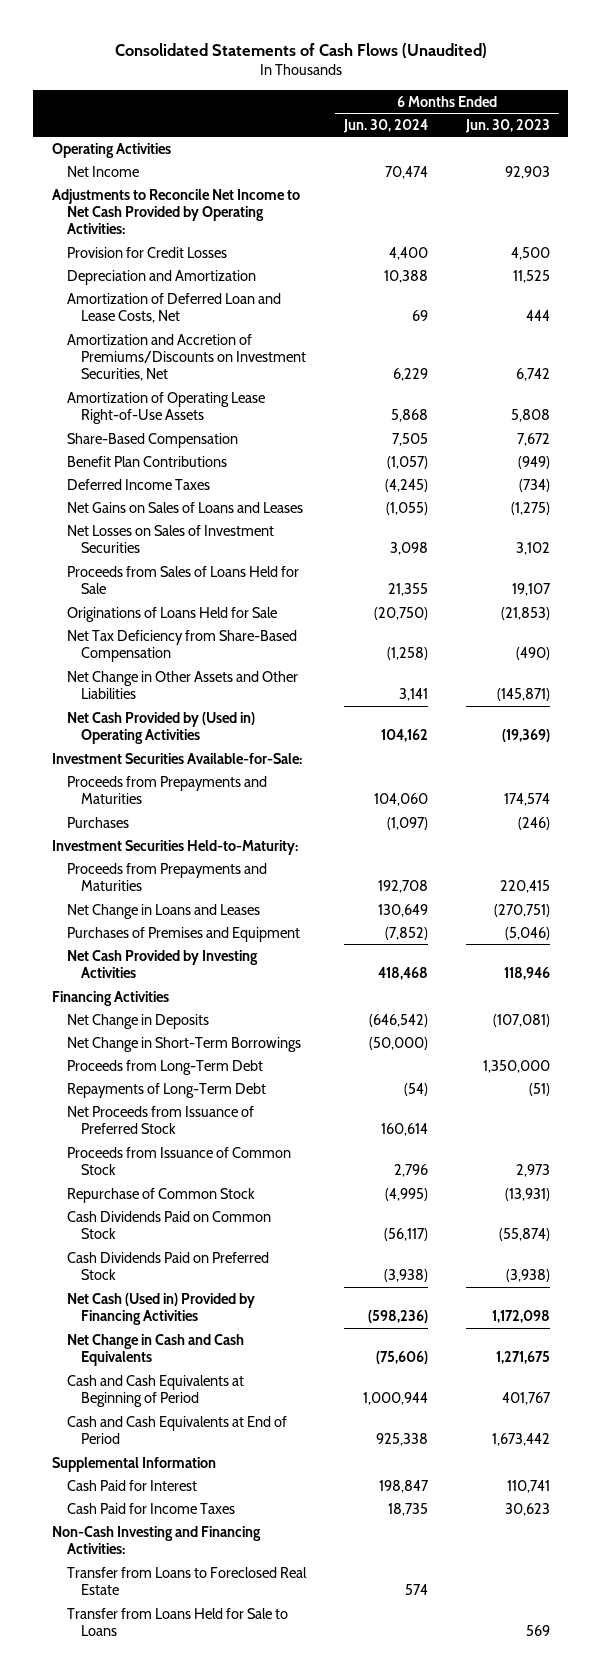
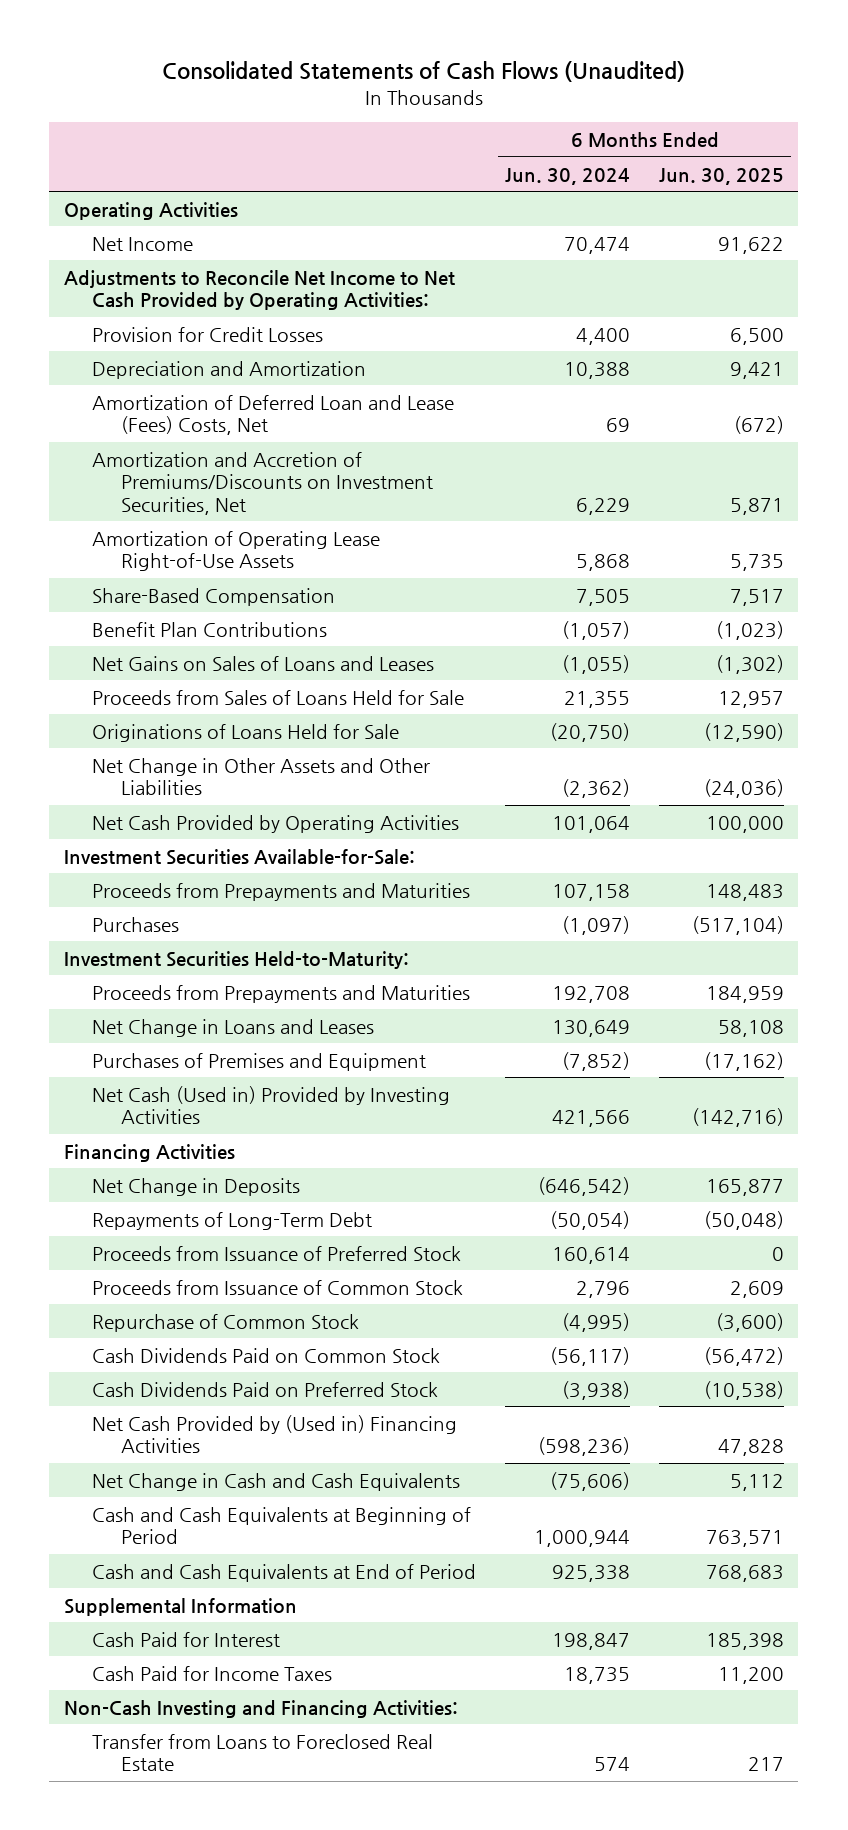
- | 6 Months Ended Jun. 30, 2024 | 6 Months Ended Jun. 30, 2023
+ | 6 Months Ended Jun. 30, 2024 | 6 Months Ended Jun. 30, 2025
- Amortization of Deferred Loan and Lease Costs, Net | 69 | 444
+ Amortization of Deferred Loan and Lease (Fees) Costs, Net | 69 | (672)
- Deferred Income Taxes | (4,245) | (734)
- Net Losses on Sales of Investment Securities | 3,098 | 3,102
- Net Tax Deficiency from Share-Based Compensation | (1,258) | (490)
- Net Change in Other Assets and Other Liabilities | 3,141 | (145,871)
- Net Cash Provided by (Used in) Operating Activities | 104,162 | (19,369)
+ Net Change in Other Assets and Other Liabilities | (2,362) | (24,036)
+ Net Cash Provided by Operating Activities | 101,064 | 100,000
- Proceeds from Prepayments and Maturities | 104,060 | 174,574
+ Proceeds from Prepayments and Maturities | 107,158 | 148,483
- Net Cash Provided by Investing Activities | 418,468 | 118,946
+ Net Cash (Used in) Provided by Investing Activities | 421,566 | (142,716)
- Net Change in Short-Term Borrowings | (50,000) |
- Proceeds from Long-Term Debt | | 1,350,000
- Repayments of Long-Term Debt | (54) | (51)
- Net Proceeds from Issuance of Preferred Stock | 160,614 |
+ Repayments of Long-Term Debt | (50,054) | (50,048)
+ Proceeds from Issuance of Preferred Stock | 160,614 | 0
- Net Cash (Used in) Provided by Financing Activities | (598,236) | 1,172,098
+ Net Cash Provided by (Used in) Financing Activities | (598,236) | 47,828
- Transfer from Loans Held for Sale to Loans | | 569

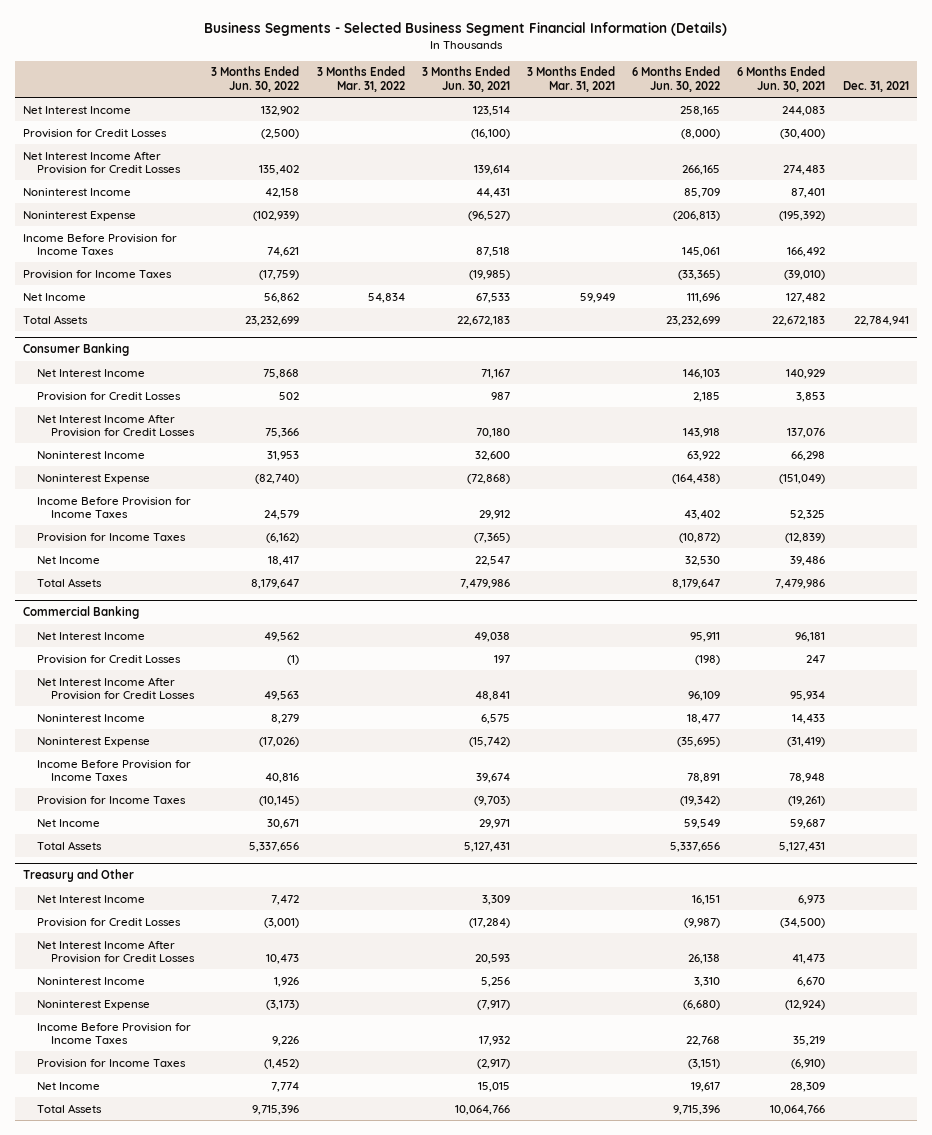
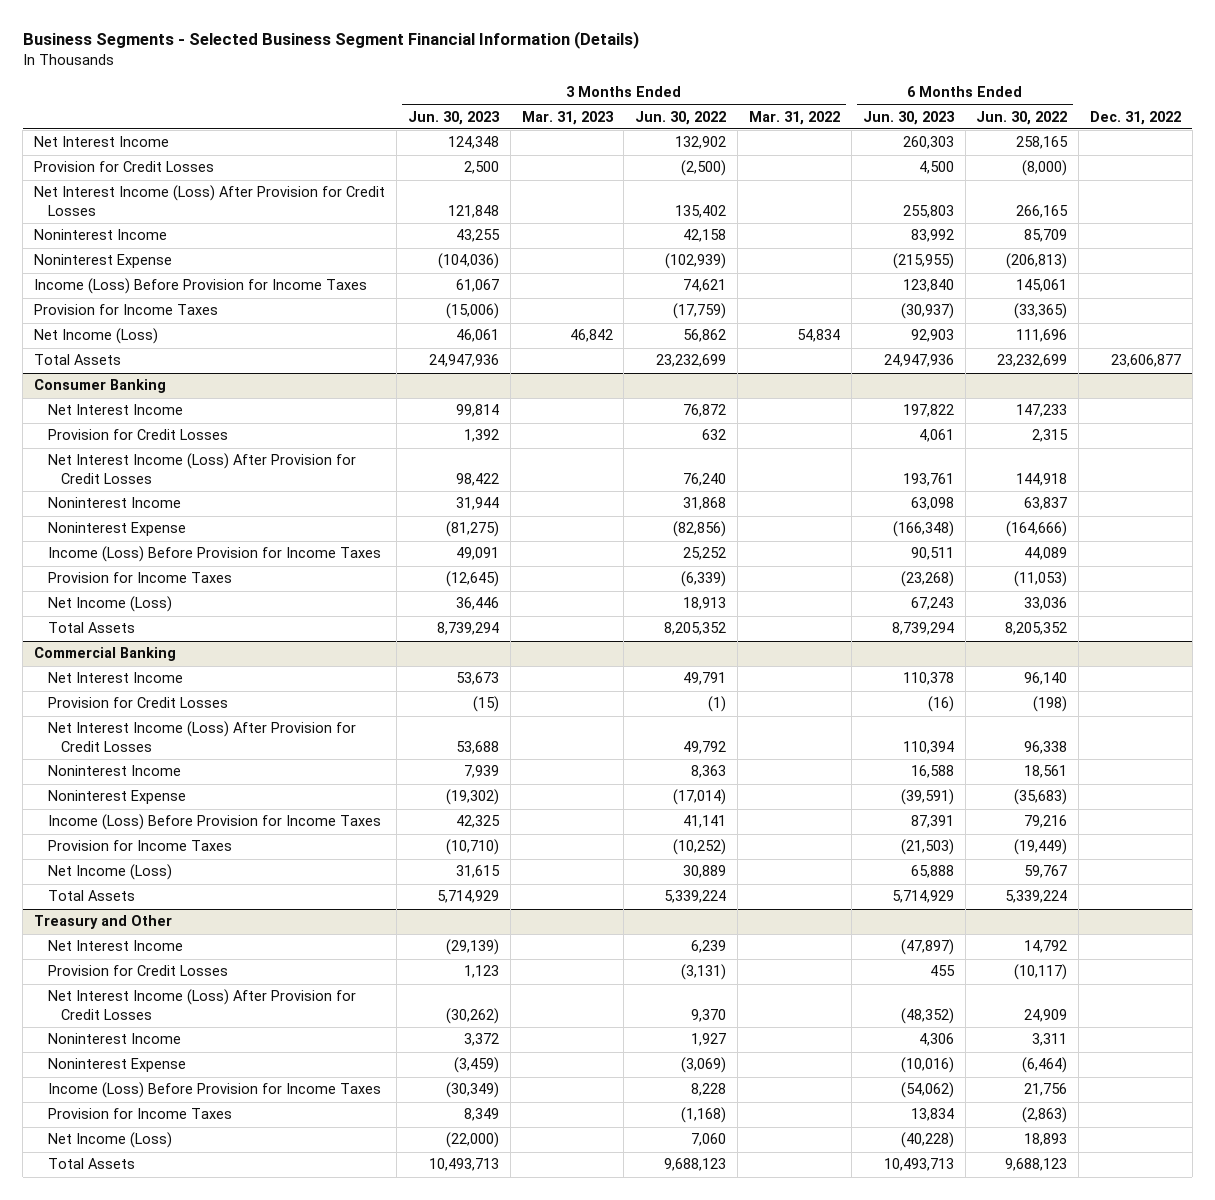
- | 3 Months Ended Jun. 30, 2022 | 3 Months Ended Mar. 31, 2022 | 3 Months Ended Jun. 30, 2021 | 3 Months Ended Mar. 31, 2021 | 6 Months Ended Jun. 30, 2022 | 6 Months Ended Jun. 30, 2021 | Dec. 31, 2021
+ | 3 Months Ended Jun. 30, 2023 | 3 Months Ended Mar. 31, 2023 | 3 Months Ended Jun. 30, 2022 | 3 Months Ended Mar. 31, 2022 | 6 Months Ended Jun. 30, 2023 | 6 Months Ended Jun. 30, 2022 | Dec. 31, 2022
- Net Interest Income After Provision for Credit Losses | 135,402 | | 139,614 | | 266,165 | 274,483 |
+ Net Interest Income (Loss) After Provision for Credit Losses | 121,848 | | 135,402 | | 255,803 | 266,165 |
- Income Before Provision for Income Taxes | 74,621 | | 87,518 | | 145,061 | 166,492 |
+ Income (Loss) Before Provision for Income Taxes | 61,067 | | 74,621 | | 123,840 | 145,061 |
- Net Income | 56,862 | 54,834 | 67,533 | 59,949 | 111,696 | 127,482 |
+ Net Income (Loss) | 46,061 | 46,842 | 56,862 | 54,834 | 92,903 | 111,696 |
@ Consumer Banking
- Net Interest Income | 75,868 | | 71,167 | | 146,103 | 140,929 |
- Provision for Credit Losses | 502 | | 987 | | 2,185 | 3,853 |
- Net Interest Income After Provision for Credit Losses | 75,366 | | 70,180 | | 143,918 | 137,076 |
- Noninterest Income | 31,953 | | 32,600 | | 63,922 | 66,298 |
- Noninterest Expense | (82,740) | | (72,868) | | (164,438) | (151,049) |
- Income Before Provision for Income Taxes | 24,579 | | 29,912 | | 43,402 | 52,325 |
- Provision for Income Taxes | (6,162) | | (7,365) | | (10,872) | (12,839) |
- Net Income | 18,417 | | 22,547 | | 32,530 | 39,486 |
- Total Assets | 8,179,647 | | 7,479,986 | | 8,179,647 | 7,479,986 |
+ Net Interest Income | 99,814 | | 76,872 | | 197,822 | 147,233 |
+ Provision for Credit Losses | 1,392 | | 632 | | 4,061 | 2,315 |
+ Net Interest Income (Loss) After Provision for Credit Losses | 98,422 | | 76,240 | | 193,761 | 144,918 |
+ Noninterest Income | 31,944 | | 31,868 | | 63,098 | 63,837 |
+ Noninterest Expense | (81,275) | | (82,856) | | (166,348) | (164,666) |
+ Income (Loss) Before Provision for Income Taxes | 49,091 | | 25,252 | | 90,511 | 44,089 |
+ Provision for Income Taxes | (12,645) | | (6,339) | | (23,268) | (11,053) |
+ Net Income (Loss) | 36,446 | | 18,913 | | 67,243 | 33,036 |
+ Total Assets | 8,739,294 | | 8,205,352 | | 8,739,294 | 8,205,352 |
@ Commercial Banking
- Net Interest Income | 49,562 | | 49,038 | | 95,911 | 96,181 |
+ Net Interest Income | 53,673 | | 49,791 | | 110,378 | 96,140 |
- Net Interest Income After Provision for Credit Losses | 49,563 | | 48,841 | | 96,109 | 95,934 |
- Noninterest Income | 8,279 | | 6,575 | | 18,477 | 14,433 |
- Noninterest Expense | (17,026) | | (15,742) | | (35,695) | (31,419) |
- Income Before Provision for Income Taxes | 40,816 | | 39,674 | | 78,891 | 78,948 |
- Provision for Income Taxes | (10,145) | | (9,703) | | (19,342) | (19,261) |
- Net Income | 30,671 | | 29,971 | | 59,549 | 59,687 |
- Total Assets | 5,337,656 | | 5,127,431 | | 5,337,656 | 5,127,431 |
+ Net Interest Income (Loss) After Provision for Credit Losses | 53,688 | | 49,792 | | 110,394 | 96,338 |
+ Noninterest Income | 7,939 | | 8,363 | | 16,588 | 18,561 |
+ Noninterest Expense | (19,302) | | (17,014) | | (39,591) | (35,683) |
+ Income (Loss) Before Provision for Income Taxes | 42,325 | | 41,141 | | 87,391 | 79,216 |
+ Provision for Income Taxes | (10,710) | | (10,252) | | (21,503) | (19,449) |
+ Net Income (Loss) | 31,615 | | 30,889 | | 65,888 | 59,767 |
+ Total Assets | 5,714,929 | | 5,339,224 | | 5,714,929 | 5,339,224 |
@ Treasury and Other
- Net Interest Income | 7,472 | | 3,309 | | 16,151 | 6,973 |
- Provision for Credit Losses | (3,001) | | (17,284) | | (9,987) | (34,500) |
- Net Interest Income After Provision for Credit Losses | 10,473 | | 20,593 | | 26,138 | 41,473 |
- Noninterest Income | 1,926 | | 5,256 | | 3,310 | 6,670 |
- Noninterest Expense | (3,173) | | (7,917) | | (6,680) | (12,924) |
- Income Before Provision for Income Taxes | 9,226 | | 17,932 | | 22,768 | 35,219 |
- Provision for Income Taxes | (1,452) | | (2,917) | | (3,151) | (6,910) |
- Net Income | 7,774 | | 15,015 | | 19,617 | 28,309 |
- Total Assets | 9,715,396 | | 10,064,766 | | 9,715,396 | 10,064,766 |
+ Net Interest Income | (29,139) | | 6,239 | | (47,897) | 14,792 |
+ Provision for Credit Losses | 1,123 | | (3,131) | | 455 | (10,117) |
+ Net Interest Income (Loss) After Provision for Credit Losses | (30,262) | | 9,370 | | (48,352) | 24,909 |
+ Noninterest Income | 3,372 | | 1,927 | | 4,306 | 3,311 |
+ Noninterest Expense | (3,459) | | (3,069) | | (10,016) | (6,464) |
+ Income (Loss) Before Provision for Income Taxes | (30,349) | | 8,228 | | (54,062) | 21,756 |
+ Provision for Income Taxes | 8,349 | | (1,168) | | 13,834 | (2,863) |
+ Net Income (Loss) | (22,000) | | 7,060 | | (40,228) | 18,893 |
+ Total Assets | 10,493,713 | | 9,688,123 | | 10,493,713 | 9,688,123 |

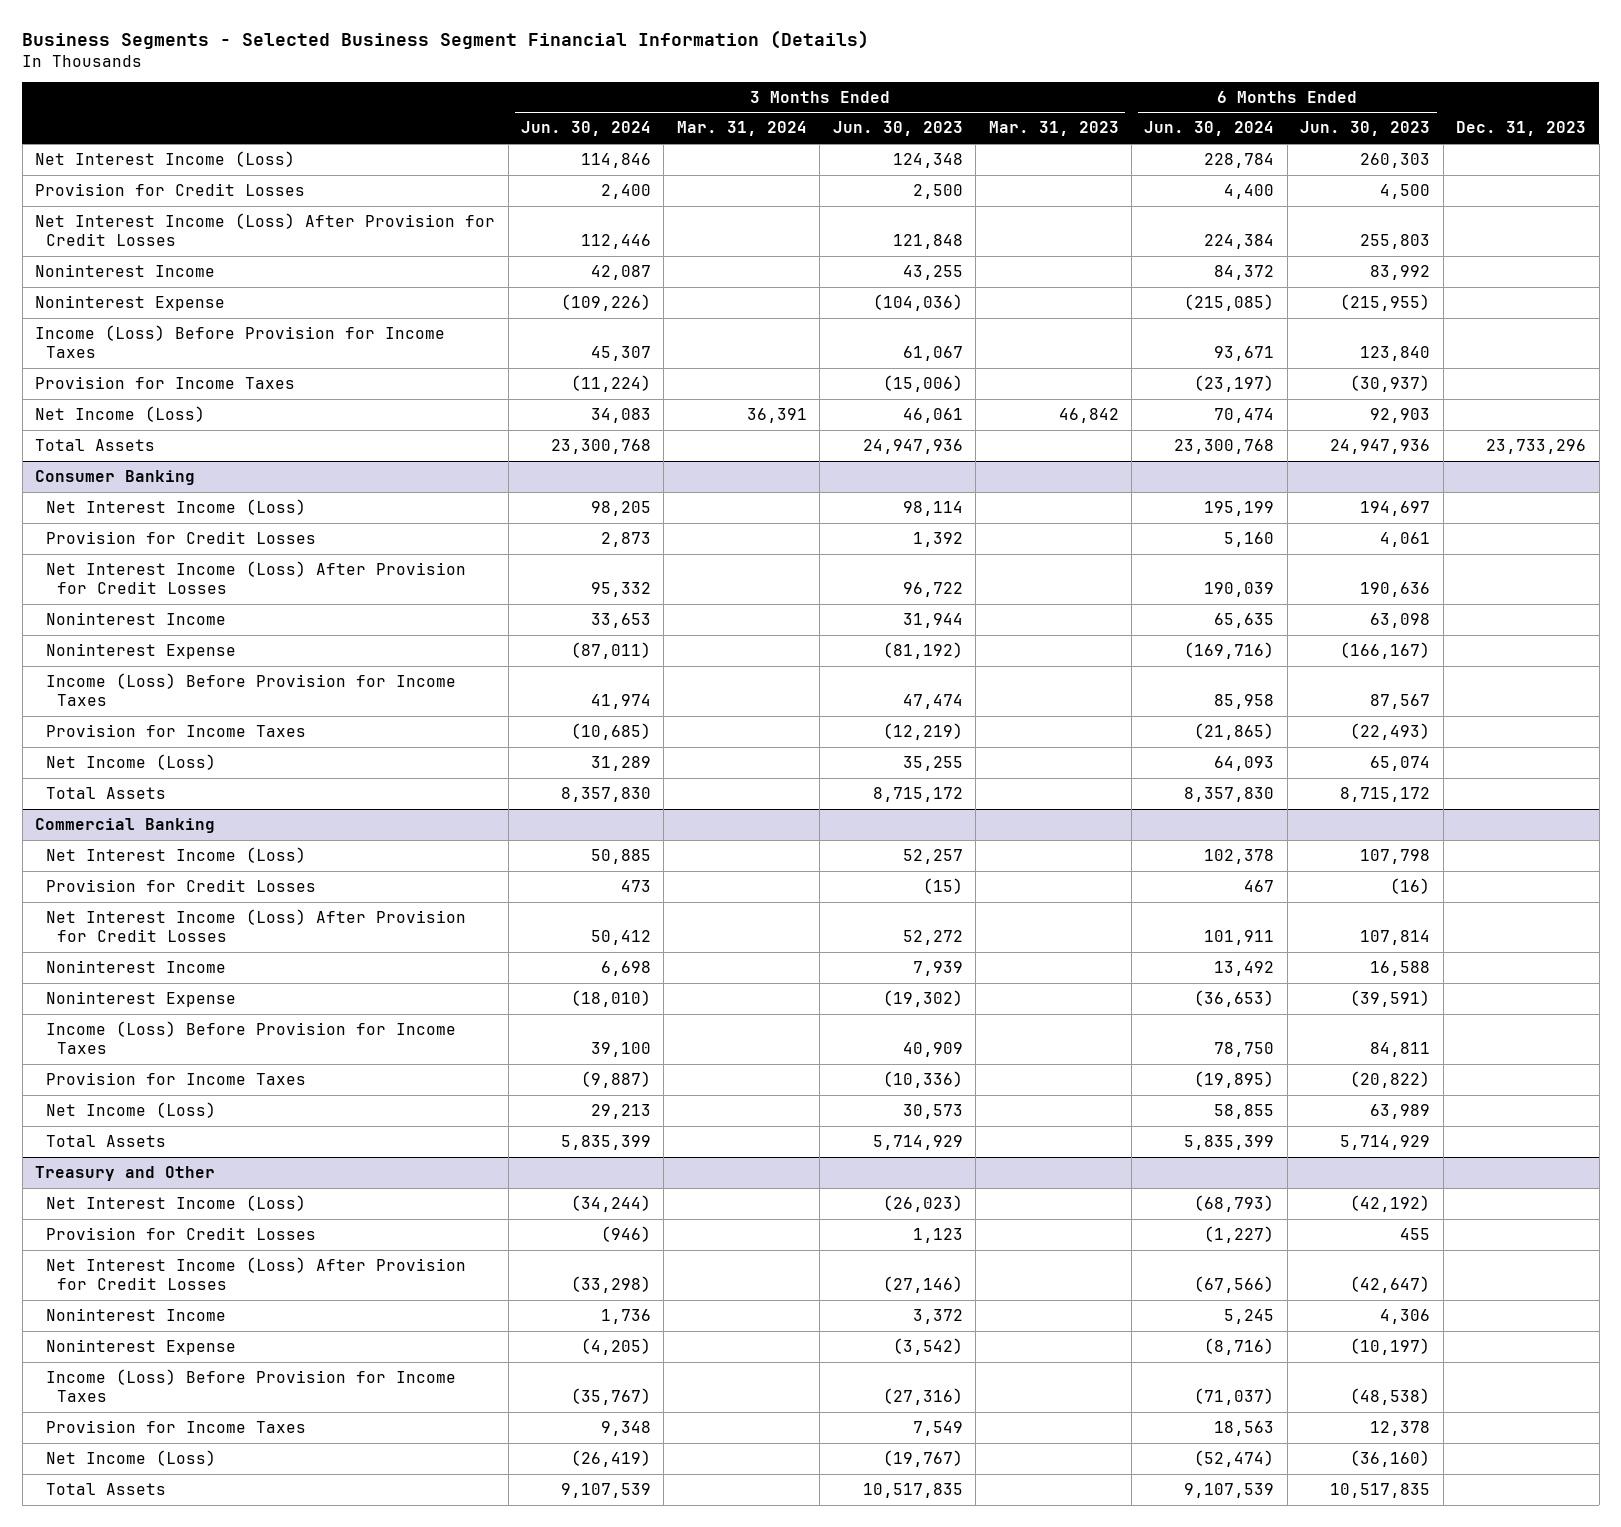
- | 3 Months Ended Jun. 30, 2023 | 3 Months Ended Mar. 31, 2023 | 3 Months Ended Jun. 30, 2022 | 3 Months Ended Mar. 31, 2022 | 6 Months Ended Jun. 30, 2023 | 6 Months Ended Jun. 30, 2022 | Dec. 31, 2022
+ | 3 Months Ended Jun. 30, 2024 | 3 Months Ended Mar. 31, 2024 | 3 Months Ended Jun. 30, 2023 | 3 Months Ended Mar. 31, 2023 | 6 Months Ended Jun. 30, 2024 | 6 Months Ended Jun. 30, 2023 | Dec. 31, 2023
- Net Interest Income | 124,348 | | 132,902 | | 260,303 | 258,165 |
+ Net Interest Income (Loss) | 114,846 | | 124,348 | | 228,784 | 260,303 |
@ Consumer Banking
- Net Interest Income | 99,814 | | 76,872 | | 197,822 | 147,233 |
+ Net Interest Income (Loss) | 98,205 | | 98,114 | | 195,199 | 194,697 |
- Net Interest Income (Loss) After Provision for Credit Losses | 98,422 | | 76,240 | | 193,761 | 144,918 |
+ Net Interest Income (Loss) After Provision for Credit Losses | 95,332 | | 96,722 | | 190,039 | 190,636 |
- Noninterest Expense | (81,275) | | (82,856) | | (166,348) | (164,666) |
- Income (Loss) Before Provision for Income Taxes | 49,091 | | 25,252 | | 90,511 | 44,089 |
- Provision for Income Taxes | (12,645) | | (6,339) | | (23,268) | (11,053) |
- Net Income (Loss) | 36,446 | | 18,913 | | 67,243 | 33,036 |
- Total Assets | 8,739,294 | | 8,205,352 | | 8,739,294 | 8,205,352 |
+ Noninterest Expense | (87,011) | | (81,192) | | (169,716) | (166,167) |
+ Income (Loss) Before Provision for Income Taxes | 41,974 | | 47,474 | | 85,958 | 87,567 |
+ Provision for Income Taxes | (10,685) | | (12,219) | | (21,865) | (22,493) |
+ Net Income (Loss) | 31,289 | | 35,255 | | 64,093 | 65,074 |
+ Total Assets | 8,357,830 | | 8,715,172 | | 8,357,830 | 8,715,172 |
@ Commercial Banking
- Net Interest Income | 53,673 | | 49,791 | | 110,378 | 96,140 |
+ Net Interest Income (Loss) | 50,885 | | 52,257 | | 102,378 | 107,798 |
- Net Interest Income (Loss) After Provision for Credit Losses | 53,688 | | 49,792 | | 110,394 | 96,338 |
+ Net Interest Income (Loss) After Provision for Credit Losses | 50,412 | | 52,272 | | 101,911 | 107,814 |
- Income (Loss) Before Provision for Income Taxes | 42,325 | | 41,141 | | 87,391 | 79,216 |
- Provision for Income Taxes | (10,710) | | (10,252) | | (21,503) | (19,449) |
- Net Income (Loss) | 31,615 | | 30,889 | | 65,888 | 59,767 |
+ Income (Loss) Before Provision for Income Taxes | 39,100 | | 40,909 | | 78,750 | 84,811 |
+ Provision for Income Taxes | (9,887) | | (10,336) | | (19,895) | (20,822) |
+ Net Income (Loss) | 29,213 | | 30,573 | | 58,855 | 63,989 |
@ Treasury and Other
- Net Interest Income | (29,139) | | 6,239 | | (47,897) | 14,792 |
+ Net Interest Income (Loss) | (34,244) | | (26,023) | | (68,793) | (42,192) |
- Net Interest Income (Loss) After Provision for Credit Losses | (30,262) | | 9,370 | | (48,352) | 24,909 |
+ Net Interest Income (Loss) After Provision for Credit Losses | (33,298) | | (27,146) | | (67,566) | (42,647) |
- Noninterest Expense | (3,459) | | (3,069) | | (10,016) | (6,464) |
- Income (Loss) Before Provision for Income Taxes | (30,349) | | 8,228 | | (54,062) | 21,756 |
- Provision for Income Taxes | 8,349 | | (1,168) | | 13,834 | (2,863) |
- Net Income (Loss) | (22,000) | | 7,060 | | (40,228) | 18,893 |
- Total Assets | 10,493,713 | | 9,688,123 | | 10,493,713 | 9,688,123 |
+ Noninterest Expense | (4,205) | | (3,542) | | (8,716) | (10,197) |
+ Income (Loss) Before Provision for Income Taxes | (35,767) | | (27,316) | | (71,037) | (48,538) |
+ Provision for Income Taxes | 9,348 | | 7,549 | | 18,563 | 12,378 |
+ Net Income (Loss) | (26,419) | | (19,767) | | (52,474) | (36,160) |
+ Total Assets | 9,107,539 | | 10,517,835 | | 9,107,539 | 10,517,835 |

